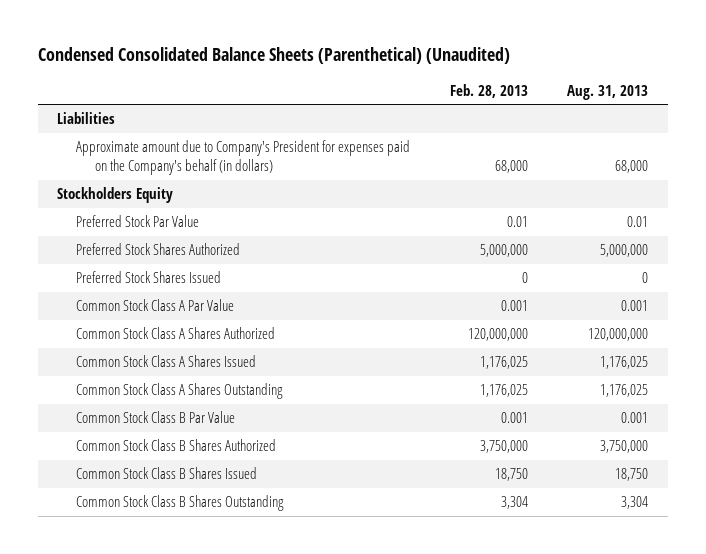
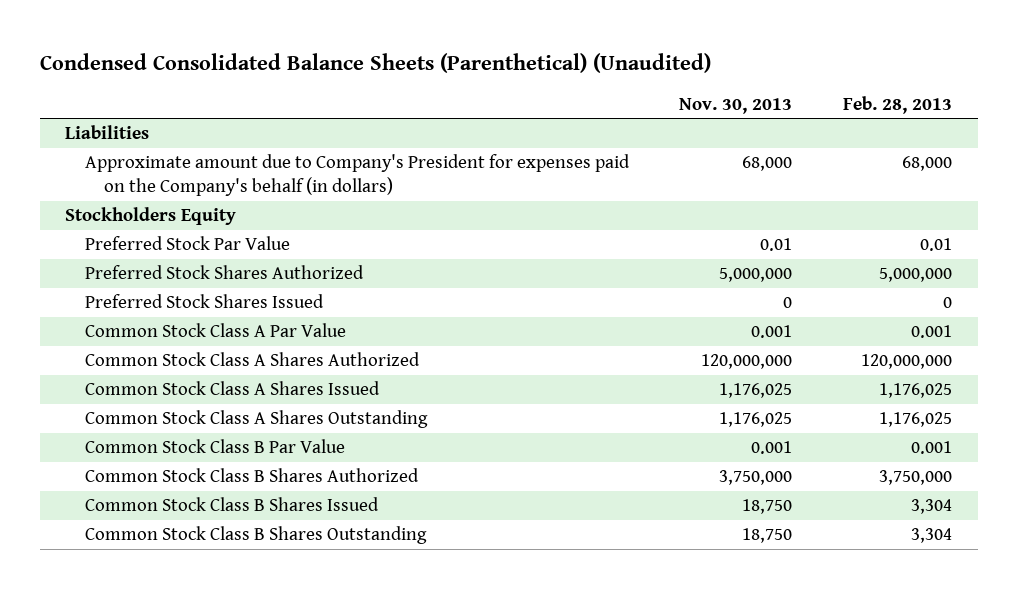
- | Feb. 28, 2013 | Aug. 31, 2013
+ | Nov. 30, 2013 | Feb. 28, 2013
- Common Stock Class B Shares Issued | 18,750 | 18,750
+ Common Stock Class B Shares Issued | 18,750 | 3,304

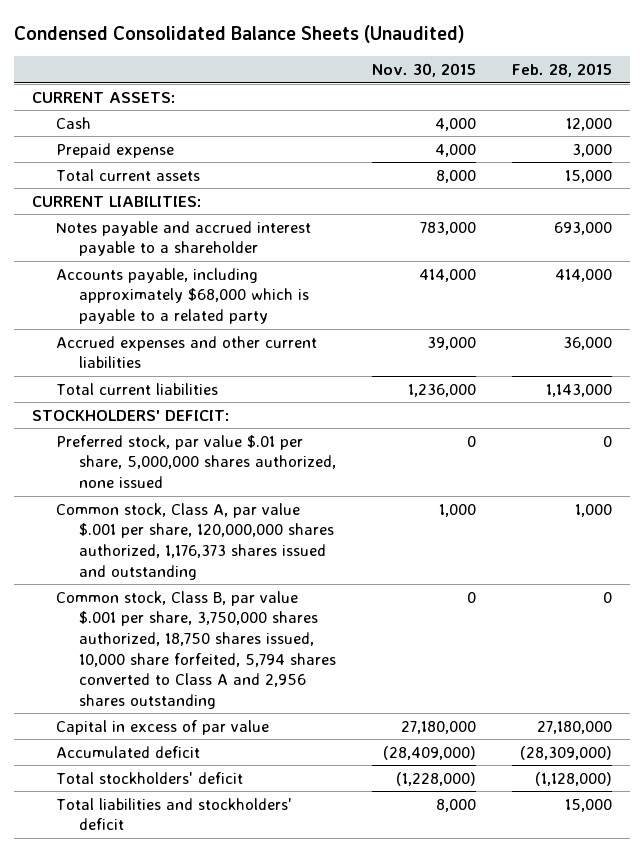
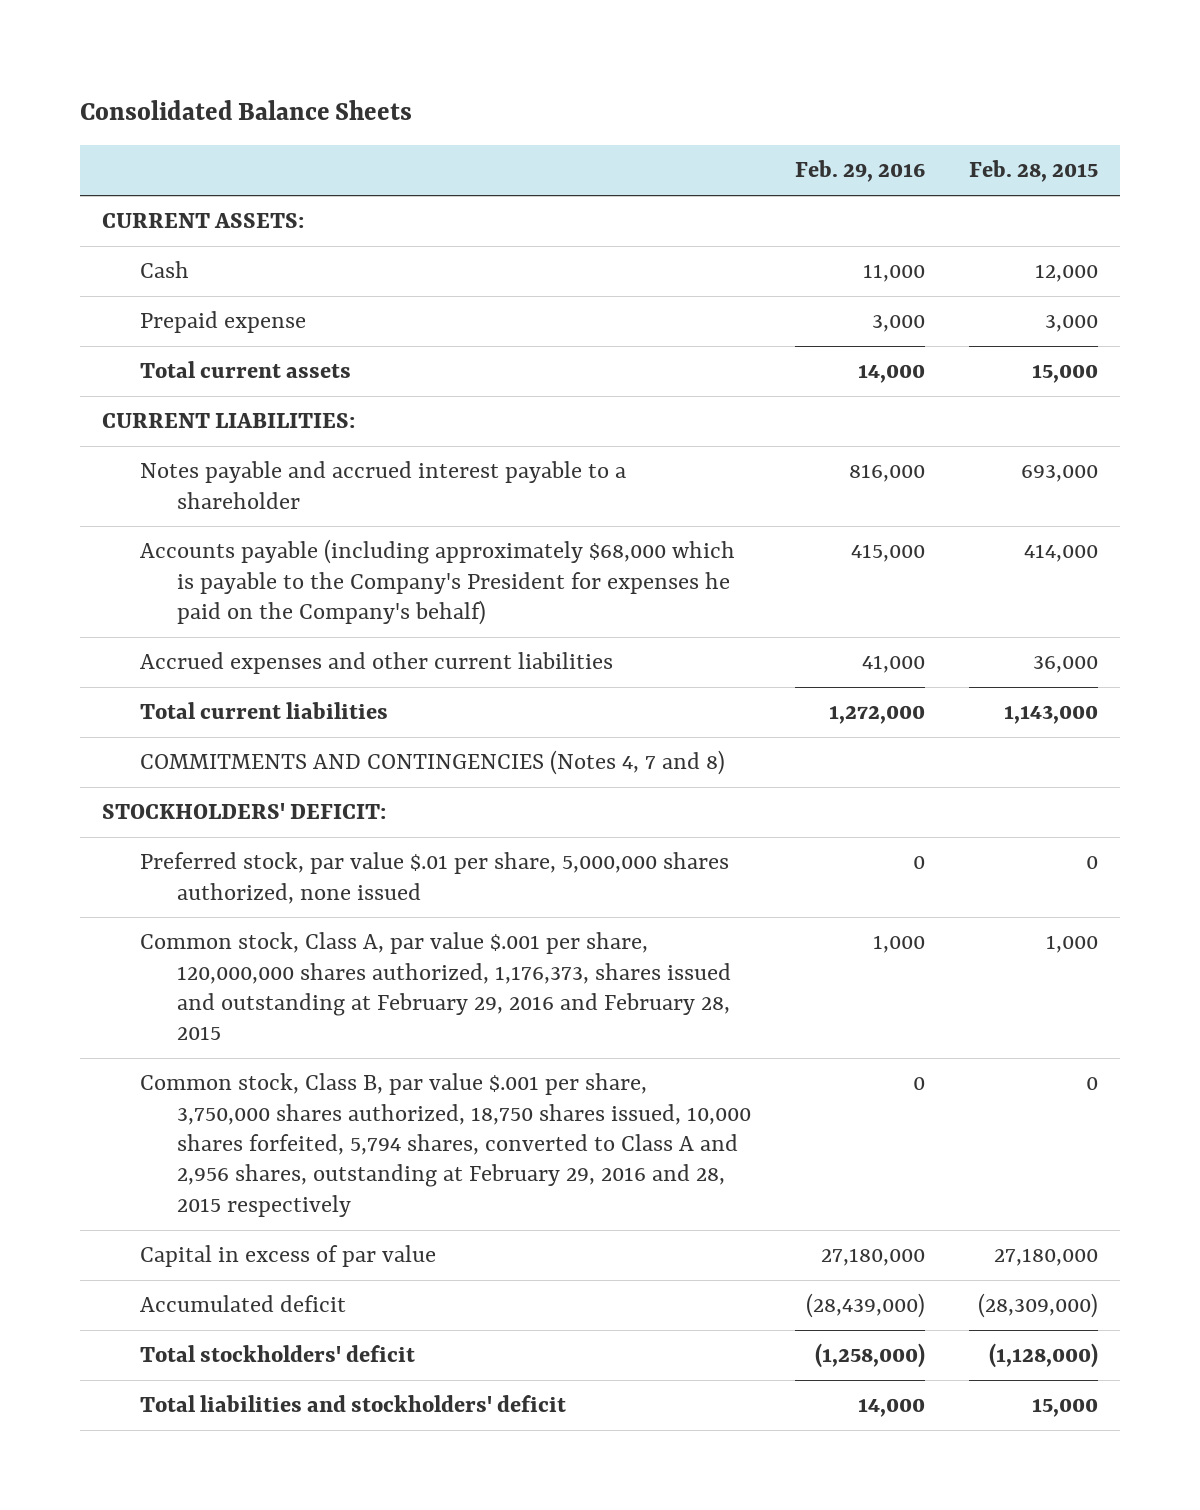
- Condensed Consolidated Balance Sheets (Unaudited)
+ Consolidated Balance Sheets
- | Nov. 30, 2015 | Feb. 28, 2015
+ | Feb. 29, 2016 | Feb. 28, 2015
- Accounts payable, including approximately $68,000 which is payable to a related party | 414,000 | 414,000
+ Accounts payable (including approximately $68,000 which is payable to the Company's President for expenses he paid on the Company's behalf) | 415,000 | 414,000
+ COMMITMENTS AND CONTINGENCIES (Notes 4, 7 and 8)
- Common stock, Class A, par value $.001 per share, 120,000,000 shares authorized, 1,176,373 shares issued and outstanding | 1,000 | 1,000
- Common stock, Class B, par value $.001 per share, 3,750,000 shares authorized, 18,750 shares issued, 10,000 share forfeited, 5,794 shares converted to Class A and 2,956 shares outstanding | 0 | 0
+ Common stock, Class A, par value $.001 per share, 120,000,000 shares authorized, 1,176,373, shares issued and outstanding at February 29, 2016 and February 28, 2015 | 1,000 | 1,000
+ Common stock, Class B, par value $.001 per share, 3,750,000 shares authorized, 18,750 shares issued, 10,000 shares forfeited, 5,794 shares, converted to Class A and 2,956 shares, outstanding at February 29, 2016 and 28, 2015 respectively | 0 | 0

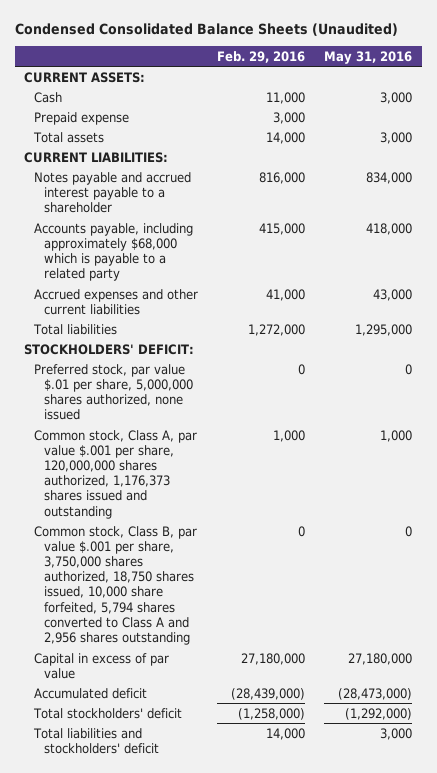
- Consolidated Balance Sheets
+ Condensed Consolidated Balance Sheets (Unaudited)
- | Feb. 29, 2016 | Feb. 28, 2015
+ | Feb. 29, 2016 | May 31, 2016
- Total current assets | 14,000 | 15,000
+ Total assets | 14,000 | 3,000
- Accounts payable (including approximately $68,000 which is payable to the Company's President for expenses he paid on the Company's behalf) | 415,000 | 414,000
+ Accounts payable, including approximately $68,000 which is payable to a related party | 415,000 | 418,000
- Total current liabilities | 1,272,000 | 1,143,000
- COMMITMENTS AND CONTINGENCIES (Notes 4, 7 and 8)
+ Total liabilities | 1,272,000 | 1,295,000
- Common stock, Class A, par value $.001 per share, 120,000,000 shares authorized, 1,176,373, shares issued and outstanding at February 29, 2016 and February 28, 2015 | 1,000 | 1,000
- Common stock, Class B, par value $.001 per share, 3,750,000 shares authorized, 18,750 shares issued, 10,000 shares forfeited, 5,794 shares, converted to Class A and 2,956 shares, outstanding at February 29, 2016 and 28, 2015 respectively | 0 | 0
+ Common stock, Class A, par value $.001 per share, 120,000,000 shares authorized, 1,176,373 shares issued and outstanding | 1,000 | 1,000
+ Common stock, Class B, par value $.001 per share, 3,750,000 shares authorized, 18,750 shares issued, 10,000 share forfeited, 5,794 shares converted to Class A and 2,956 shares outstanding | 0 | 0

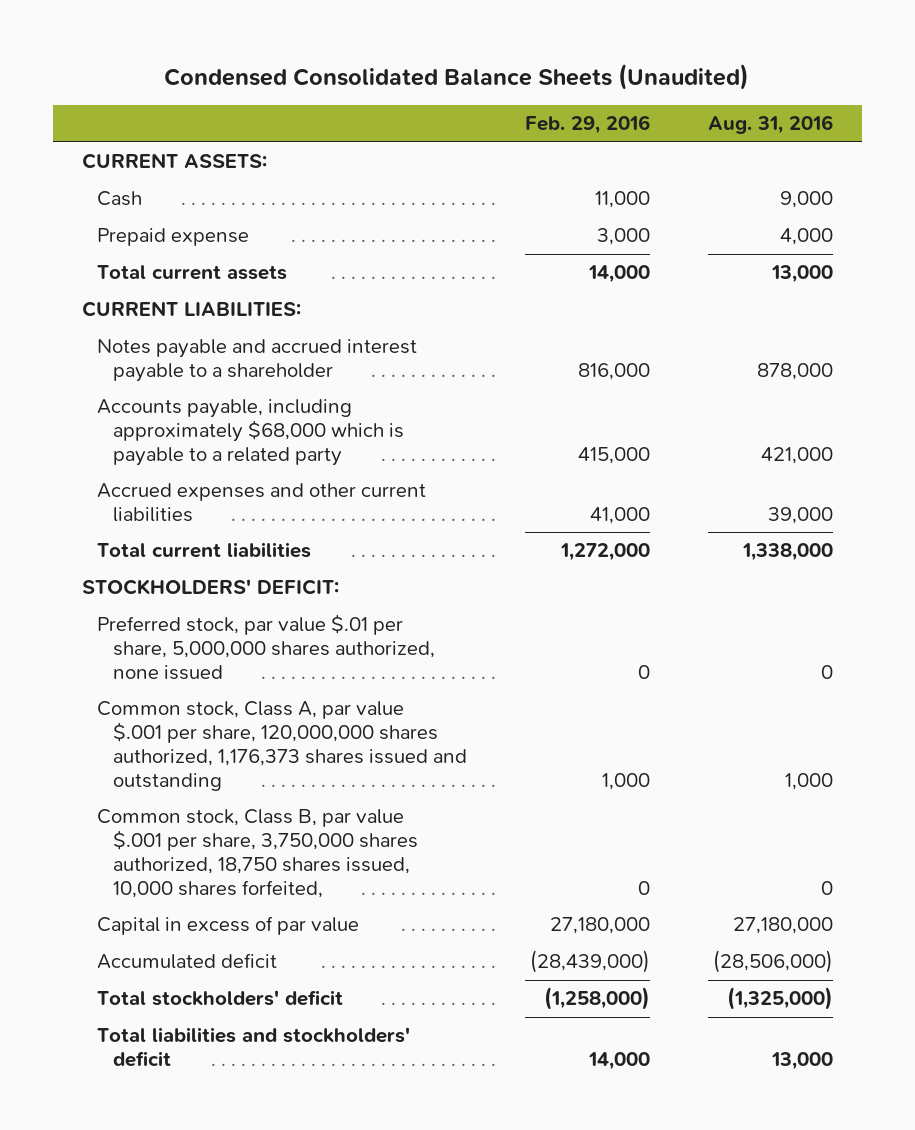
- | Feb. 29, 2016 | May 31, 2016
+ | Feb. 29, 2016 | Aug. 31, 2016
- Total assets | 14,000 | 3,000
+ Total current assets | 14,000 | 13,000
- Total liabilities | 1,272,000 | 1,295,000
+ Total current liabilities | 1,272,000 | 1,338,000
- Common stock, Class B, par value $.001 per share, 3,750,000 shares authorized, 18,750 shares issued, 10,000 share forfeited, 5,794 shares converted to Class A and 2,956 shares outstanding | 0 | 0
+ Common stock, Class B, par value $.001 per share, 3,750,000 shares authorized, 18,750 shares issued, 10,000 shares forfeited, | 0 | 0

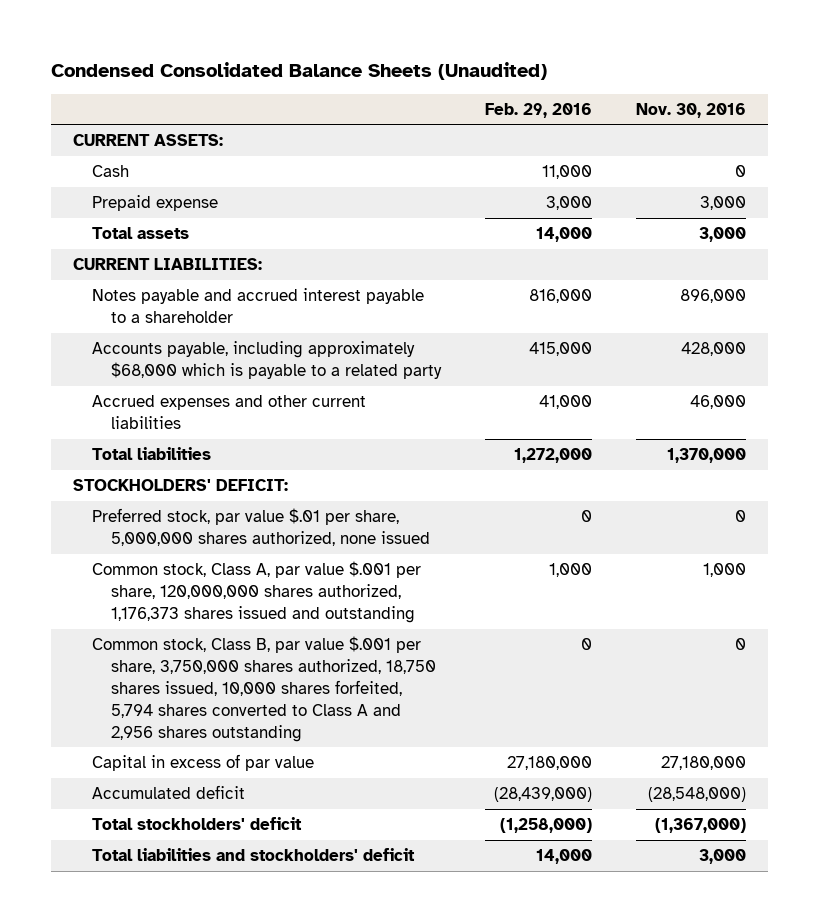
- | Feb. 29, 2016 | Aug. 31, 2016
+ | Feb. 29, 2016 | Nov. 30, 2016
- Total current assets | 14,000 | 13,000
+ Total assets | 14,000 | 3,000
- Total current liabilities | 1,272,000 | 1,338,000
+ Total liabilities | 1,272,000 | 1,370,000
- Common stock, Class B, par value $.001 per share, 3,750,000 shares authorized, 18,750 shares issued, 10,000 shares forfeited, | 0 | 0
+ Common stock, Class B, par value $.001 per share, 3,750,000 shares authorized, 18,750 shares issued, 10,000 shares forfeited, 5,794 shares converted to Class A and 2,956 shares outstanding | 0 | 0

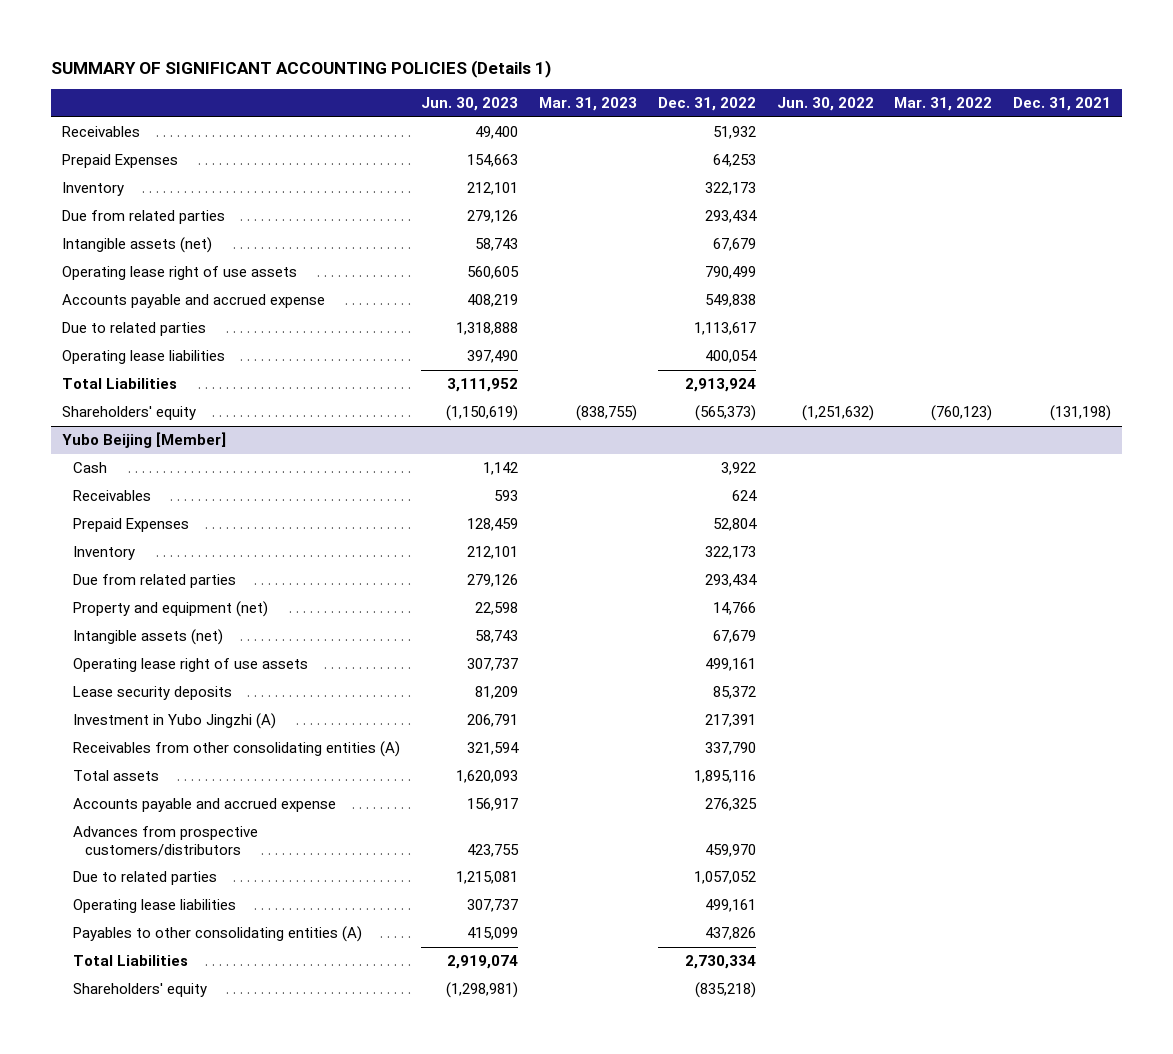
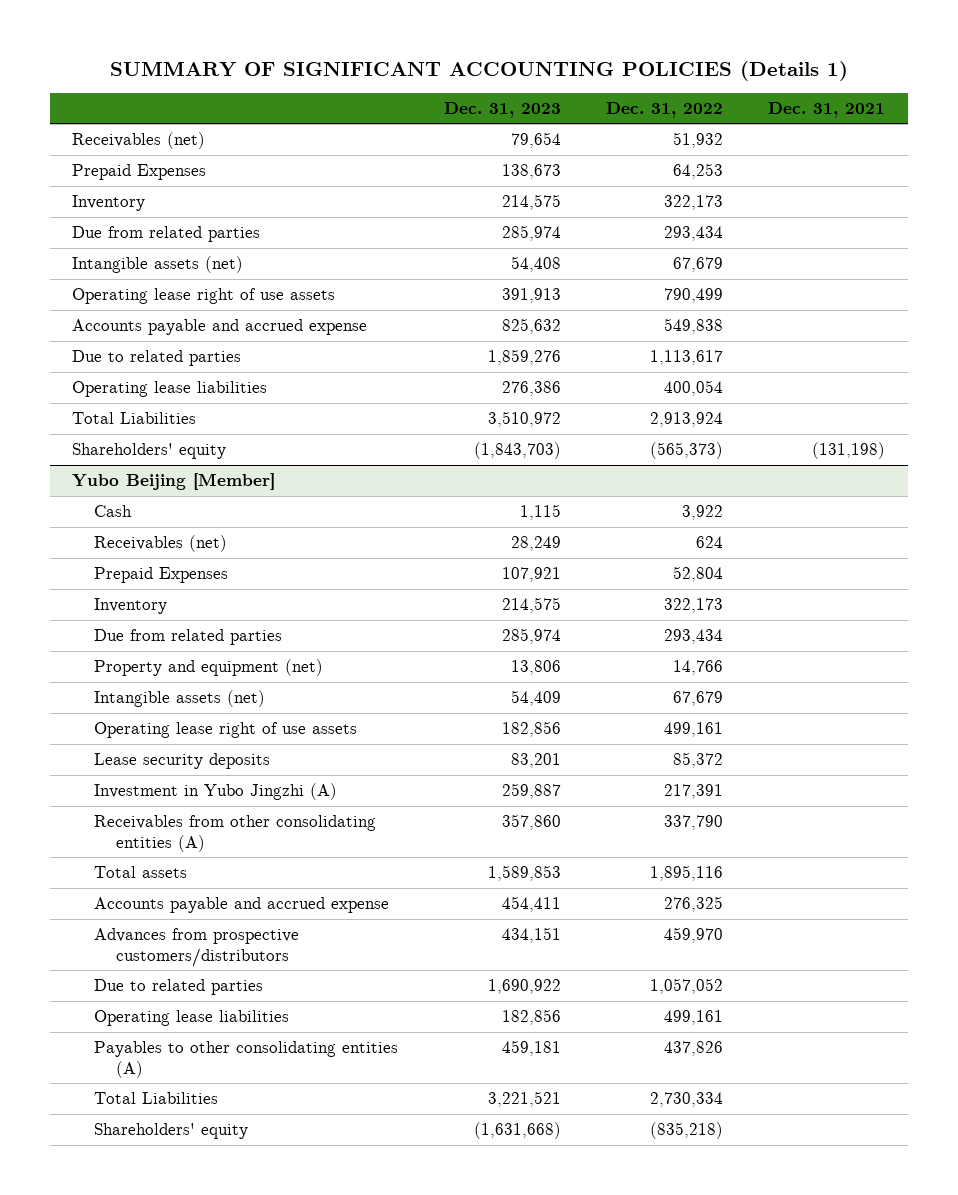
- | Jun. 30, 2023 | Mar. 31, 2023 | Dec. 31, 2022 | Jun. 30, 2022 | Mar. 31, 2022 | Dec. 31, 2021
+ | Dec. 31, 2023 | Dec. 31, 2022 | Dec. 31, 2021
- Receivables | 49,400 | | 51,932 | | |
+ Receivables (net) | 79,654 | 51,932 |
@ Yubo Beijing [Member]
- Receivables | 593 | | 624 | | |
+ Receivables (net) | 28,249 | 624 |

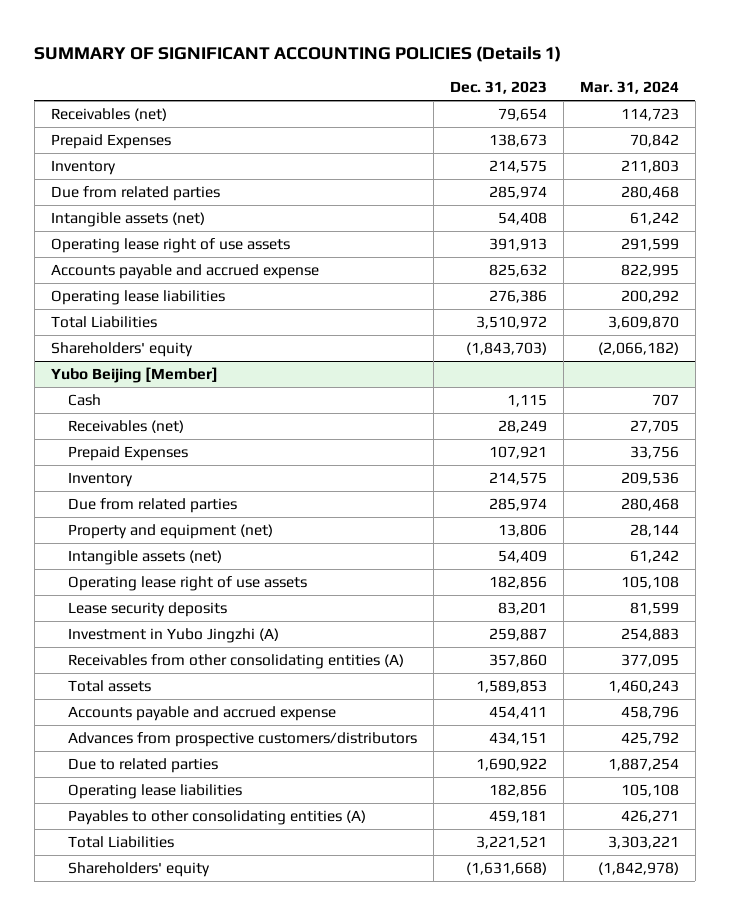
- | Dec. 31, 2023 | Dec. 31, 2022 | Dec. 31, 2021
+ | Dec. 31, 2023 | Mar. 31, 2024
- Due to related parties | 1,859,276 | 1,113,617 |

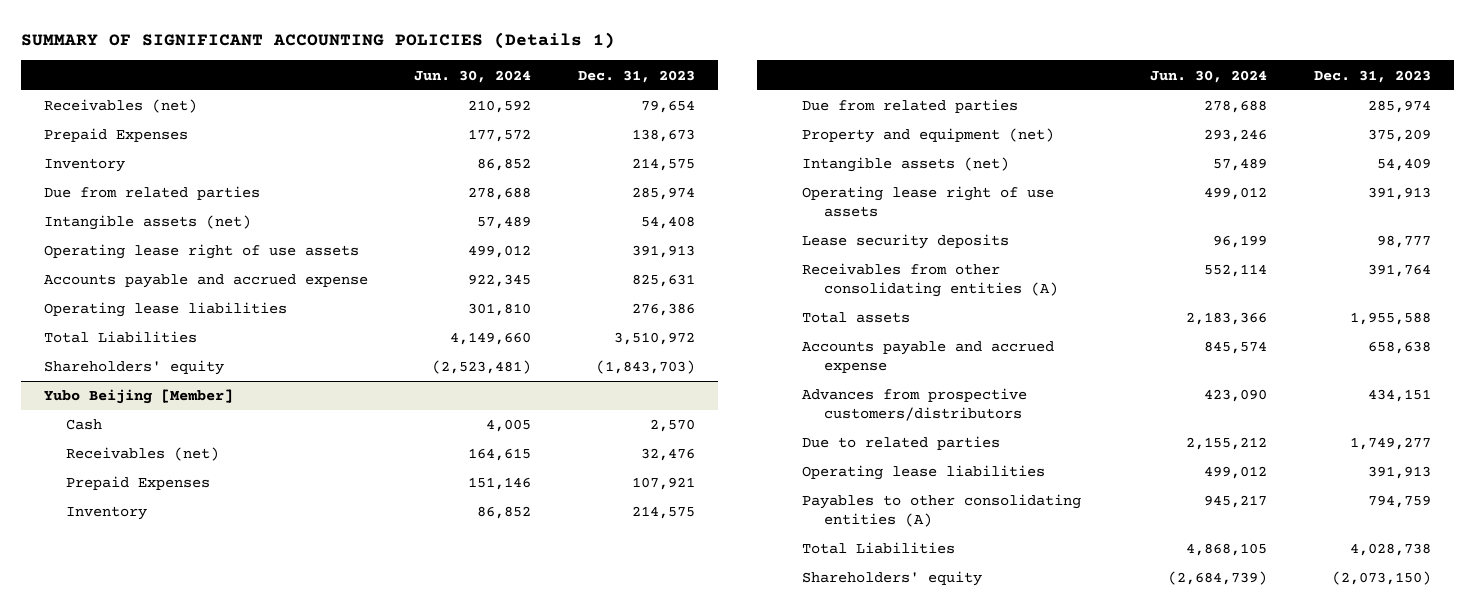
- | Dec. 31, 2023 | Mar. 31, 2024
+ | Jun. 30, 2024 | Dec. 31, 2023
- Accounts payable and accrued expense | 825,632 | 822,995
+ Accounts payable and accrued expense | 922,345 | 825,631
@ Yubo Beijing [Member]
- Cash | 1,115 | 707
- Receivables (net) | 28,249 | 27,705
+ Cash | 4,005 | 2,570
+ Receivables (net) | 164,615 | 32,476
- Property and equipment (net) | 13,806 | 28,144
+ Property and equipment (net) | 293,246 | 375,209
- Operating lease right of use assets | 182,856 | 105,108
- Lease security deposits | 83,201 | 81,599
- Investment in Yubo Jingzhi (A) | 259,887 | 254,883
- Receivables from other consolidating entities (A) | 357,860 | 377,095
- Total assets | 1,589,853 | 1,460,243
- Accounts payable and accrued expense | 454,411 | 458,796
+ Operating lease right of use assets | 499,012 | 391,913
+ Lease security deposits | 96,199 | 98,777
+ Receivables from other consolidating entities (A) | 552,114 | 391,764
+ Total assets | 2,183,366 | 1,955,588
+ Accounts payable and accrued expense | 845,574 | 658,638
- Due to related parties | 1,690,922 | 1,887,254
- Operating lease liabilities | 182,856 | 105,108
- Payables to other consolidating entities (A) | 459,181 | 426,271
- Total Liabilities | 3,221,521 | 3,303,221
- Shareholders' equity | (1,631,668) | (1,842,978)
+ Due to related parties | 2,155,212 | 1,749,277
+ Operating lease liabilities | 499,012 | 391,913
+ Payables to other consolidating entities (A) | 945,217 | 794,759
+ Total Liabilities | 4,868,105 | 4,028,738
+ Shareholders' equity | (2,684,739) | (2,073,150)

